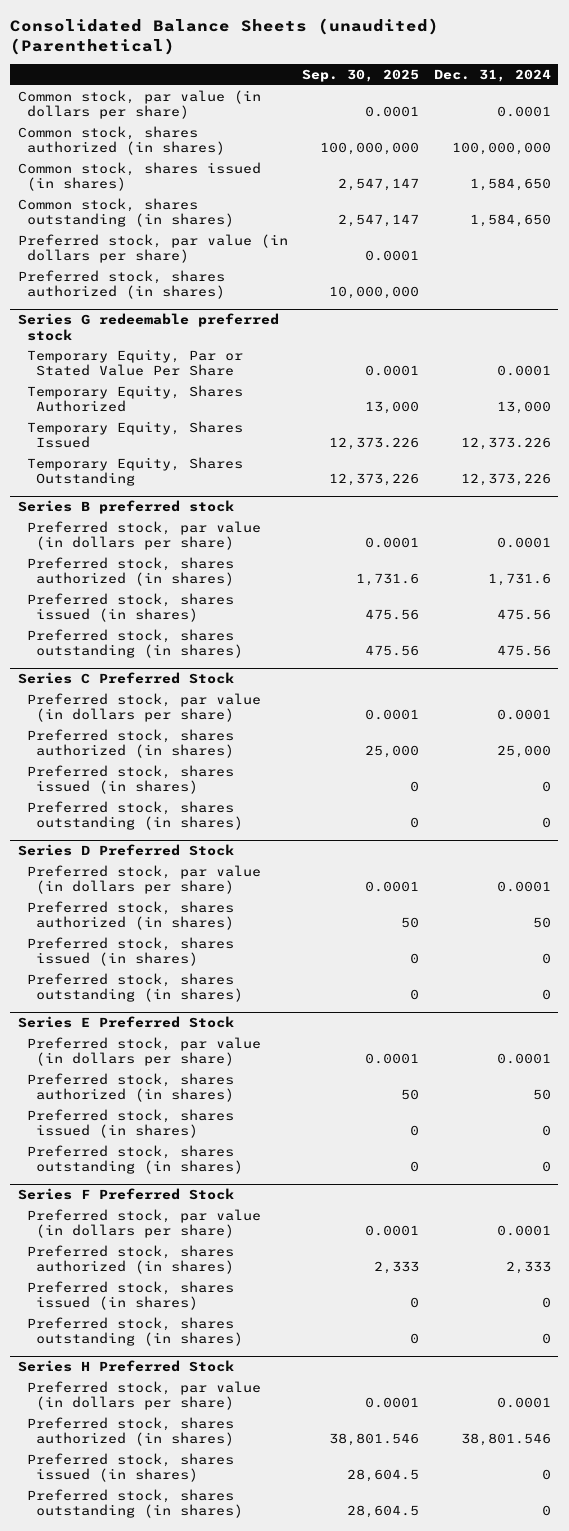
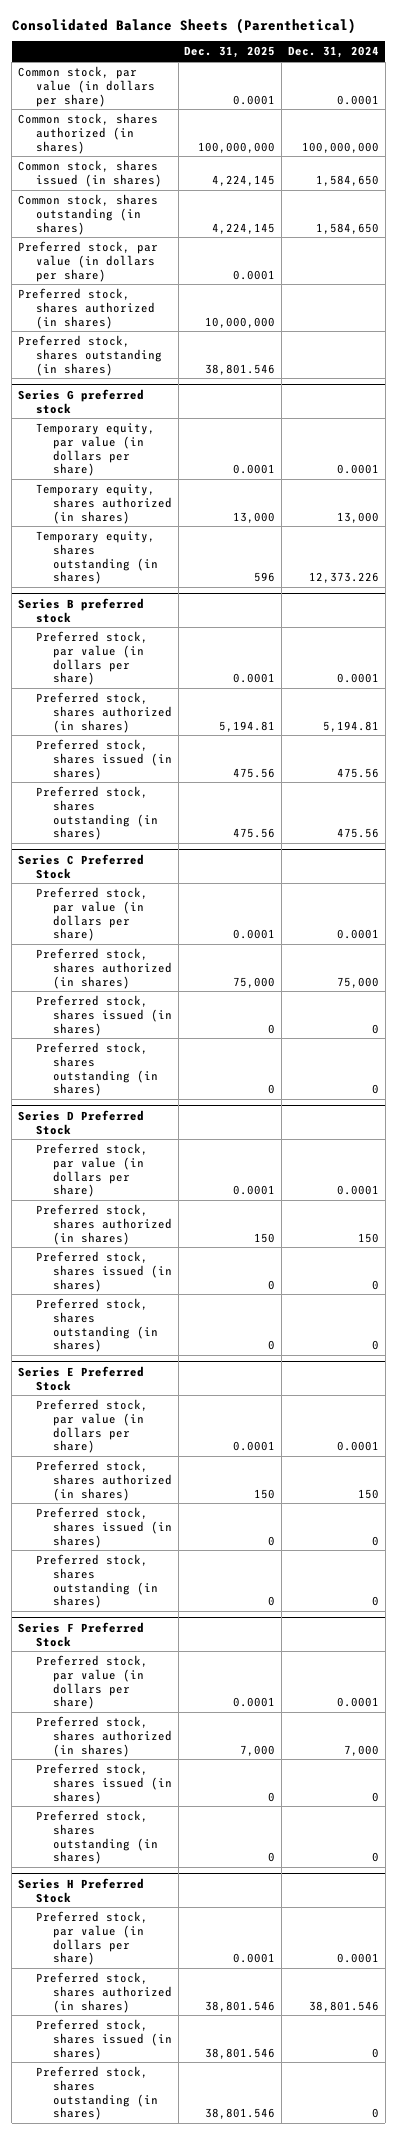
- Consolidated Balance Sheets (unaudited) (Parenthetical)
+ Consolidated Balance Sheets (Parenthetical)
- | Sep. 30, 2025 | Dec. 31, 2024
+ | Dec. 31, 2025 | Dec. 31, 2024
- Series G redeemable preferred stock
- Temporary Equity, Par or Stated Value Per Share | 0.0001 | 0.0001
- Temporary Equity, Shares Authorized | 13,000 | 13,000
- Temporary Equity, Shares Issued | 12,373.226 | 12,373.226
- Temporary Equity, Shares Outstanding | 12,373,226 | 12,373,226
+ Preferred stock, shares outstanding (in shares) | 38,801.546 |
+ Series G preferred stock
+ Temporary equity, par value (in dollars per share) | 0.0001 | 0.0001
+ Temporary equity, shares authorized (in shares) | 13,000 | 13,000
+ Temporary equity, shares outstanding (in shares) | 596 | 12,373.226
@ Series B preferred stock
- Preferred stock, shares authorized (in shares) | 1,731.6 | 1,731.6
+ Preferred stock, shares authorized (in shares) | 5,194.81 | 5,194.81
@ Series C Preferred Stock
- Preferred stock, shares authorized (in shares) | 25,000 | 25,000
+ Preferred stock, shares authorized (in shares) | 75,000 | 75,000
@ Series D Preferred Stock
- Preferred stock, shares authorized (in shares) | 50 | 50
+ Preferred stock, shares authorized (in shares) | 150 | 150
@ Series E Preferred Stock
- Preferred stock, shares authorized (in shares) | 50 | 50
+ Preferred stock, shares authorized (in shares) | 150 | 150
@ Series F Preferred Stock
- Preferred stock, shares authorized (in shares) | 2,333 | 2,333
+ Preferred stock, shares authorized (in shares) | 7,000 | 7,000

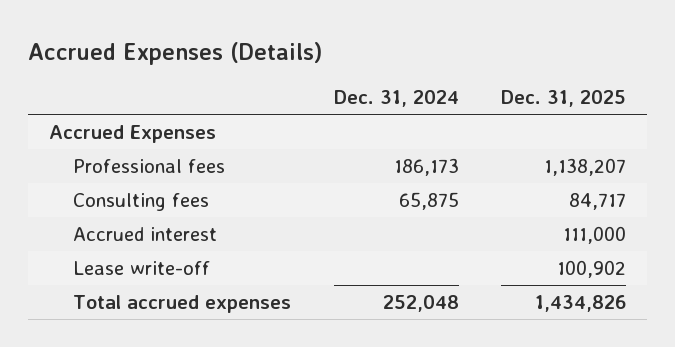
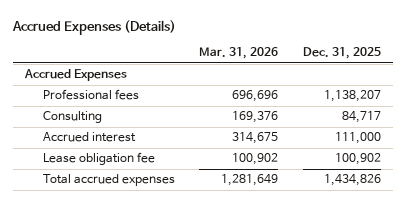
- | Dec. 31, 2024 | Dec. 31, 2025
+ | Mar. 31, 2026 | Dec. 31, 2025
- Consulting fees | 65,875 | 84,717
+ Consulting | 169,376 | 84,717
- Lease write-off | | 100,902
+ Lease obligation fee | 100,902 | 100,902

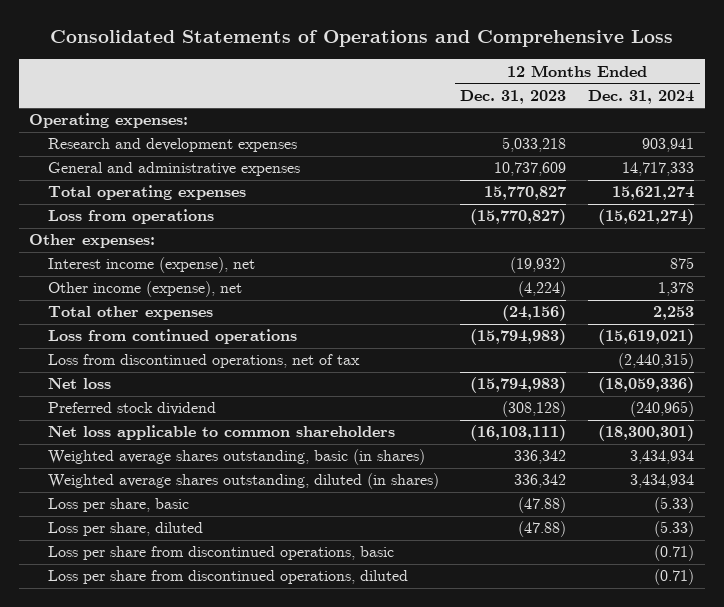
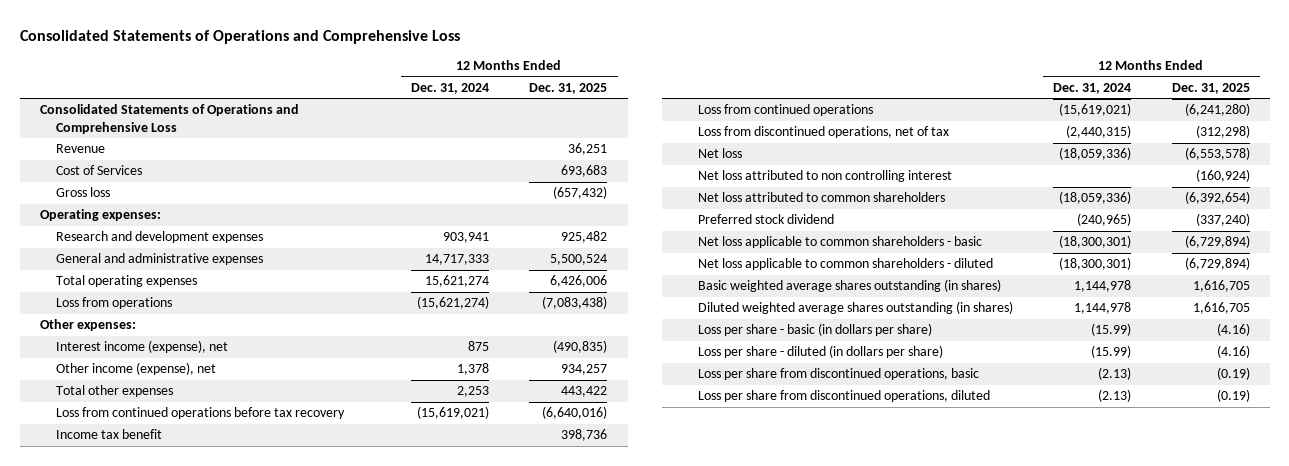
- | 12 Months Ended Dec. 31, 2023 | 12 Months Ended Dec. 31, 2024
+ | 12 Months Ended Dec. 31, 2024 | 12 Months Ended Dec. 31, 2025
+ Consolidated Statements of Operations and Comprehensive Loss
+ Revenue | | 36,251
+ Cost of Services | | 693,683
+ Gross loss | | (657,432)
+ Loss from continued operations before tax recovery | (15,619,021) | (6,640,016)
+ Income tax benefit | | 398,736
+ Net loss attributed to non controlling interest | | (160,924)
+ Net loss attributed to common shareholders | (18,059,336) | (6,392,654)
- Net loss applicable to common shareholders | (16,103,111) | (18,300,301)
- Weighted average shares outstanding, basic (in shares) | 336,342 | 3,434,934
- Weighted average shares outstanding, diluted (in shares) | 336,342 | 3,434,934
- Loss per share, basic | (47.88) | (5.33)
- Loss per share, diluted | (47.88) | (5.33)
- Loss per share from discontinued operations, basic | | (0.71)
- Loss per share from discontinued operations, diluted | | (0.71)
+ Net loss applicable to common shareholders - basic | (18,300,301) | (6,729,894)
+ Net loss applicable to common shareholders - diluted | (18,300,301) | (6,729,894)
+ Basic weighted average shares outstanding (in shares) | 1,144,978 | 1,616,705
+ Diluted weighted average shares outstanding (in shares) | 1,144,978 | 1,616,705
+ Loss per share - basic (in dollars per share) | (15.99) | (4.16)
+ Loss per share - diluted (in dollars per share) | (15.99) | (4.16)
+ Loss per share from discontinued operations, basic | (2.13) | (0.19)
+ Loss per share from discontinued operations, diluted | (2.13) | (0.19)

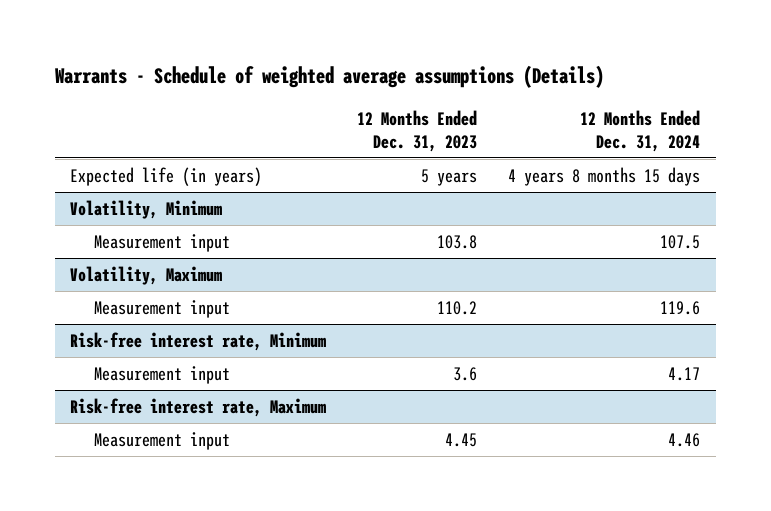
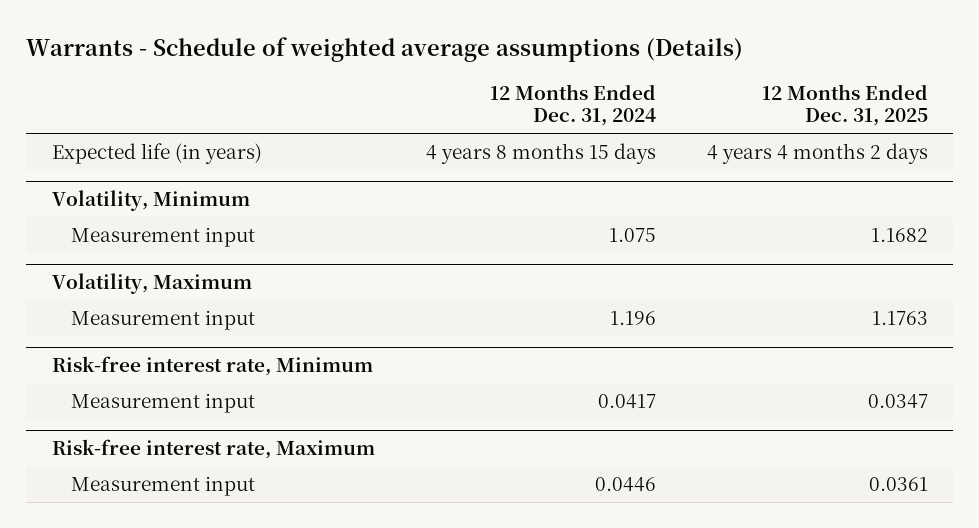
- | 12 Months Ended Dec. 31, 2023 | 12 Months Ended Dec. 31, 2024
+ | 12 Months Ended Dec. 31, 2024 | 12 Months Ended Dec. 31, 2025
@ Volatility, Minimum
- Measurement input | 103.8 | 107.5
+ Measurement input | 1.075 | 1.1682
@ Volatility, Maximum
- Measurement input | 110.2 | 119.6
+ Measurement input | 1.196 | 1.1763
@ Risk-free interest rate, Minimum
- Measurement input | 3.6 | 4.17
+ Measurement input | 0.0417 | 0.0347
@ Risk-free interest rate, Maximum
- Measurement input | 4.45 | 4.46
+ Measurement input | 0.0446 | 0.0361

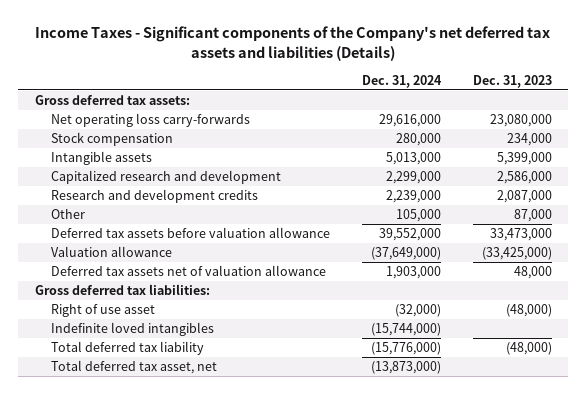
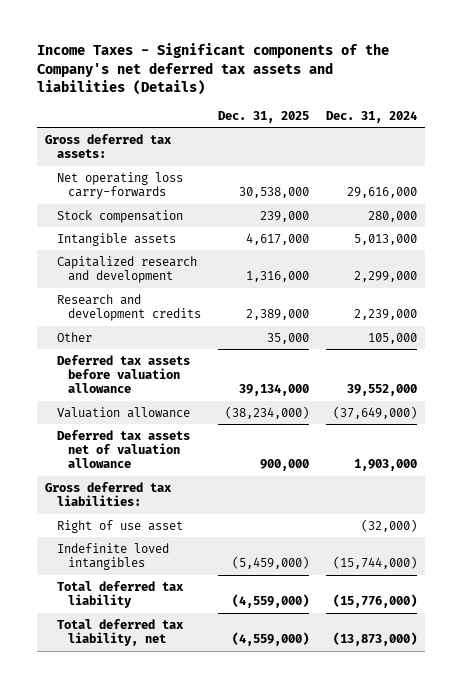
- | Dec. 31, 2024 | Dec. 31, 2023
+ | Dec. 31, 2025 | Dec. 31, 2024
- Total deferred tax asset, net | (13,873,000) |
+ Total deferred tax liability, net | (4,559,000) | (13,873,000)

